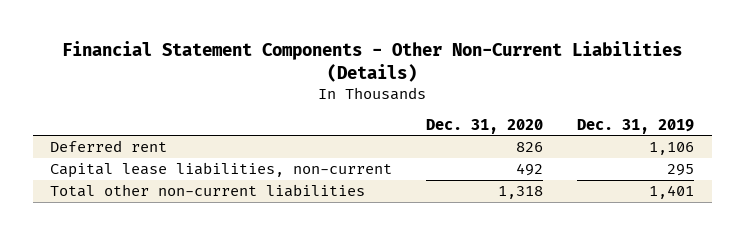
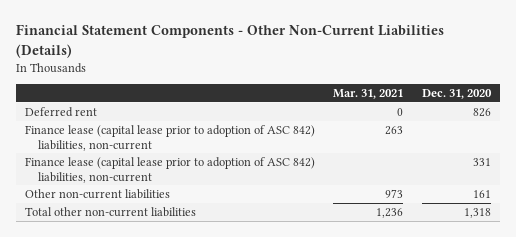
- | Dec. 31, 2020 | Dec. 31, 2019
+ | Mar. 31, 2021 | Dec. 31, 2020
- Capital lease liabilities, non-current | 492 | 295
+ Finance lease (capital lease prior to adoption of ASC 842) liabilities, non-current | 263 |
+ Finance lease (capital lease prior to adoption of ASC 842) liabilities, non-current | | 331
+ Other non-current liabilities | 973 | 161

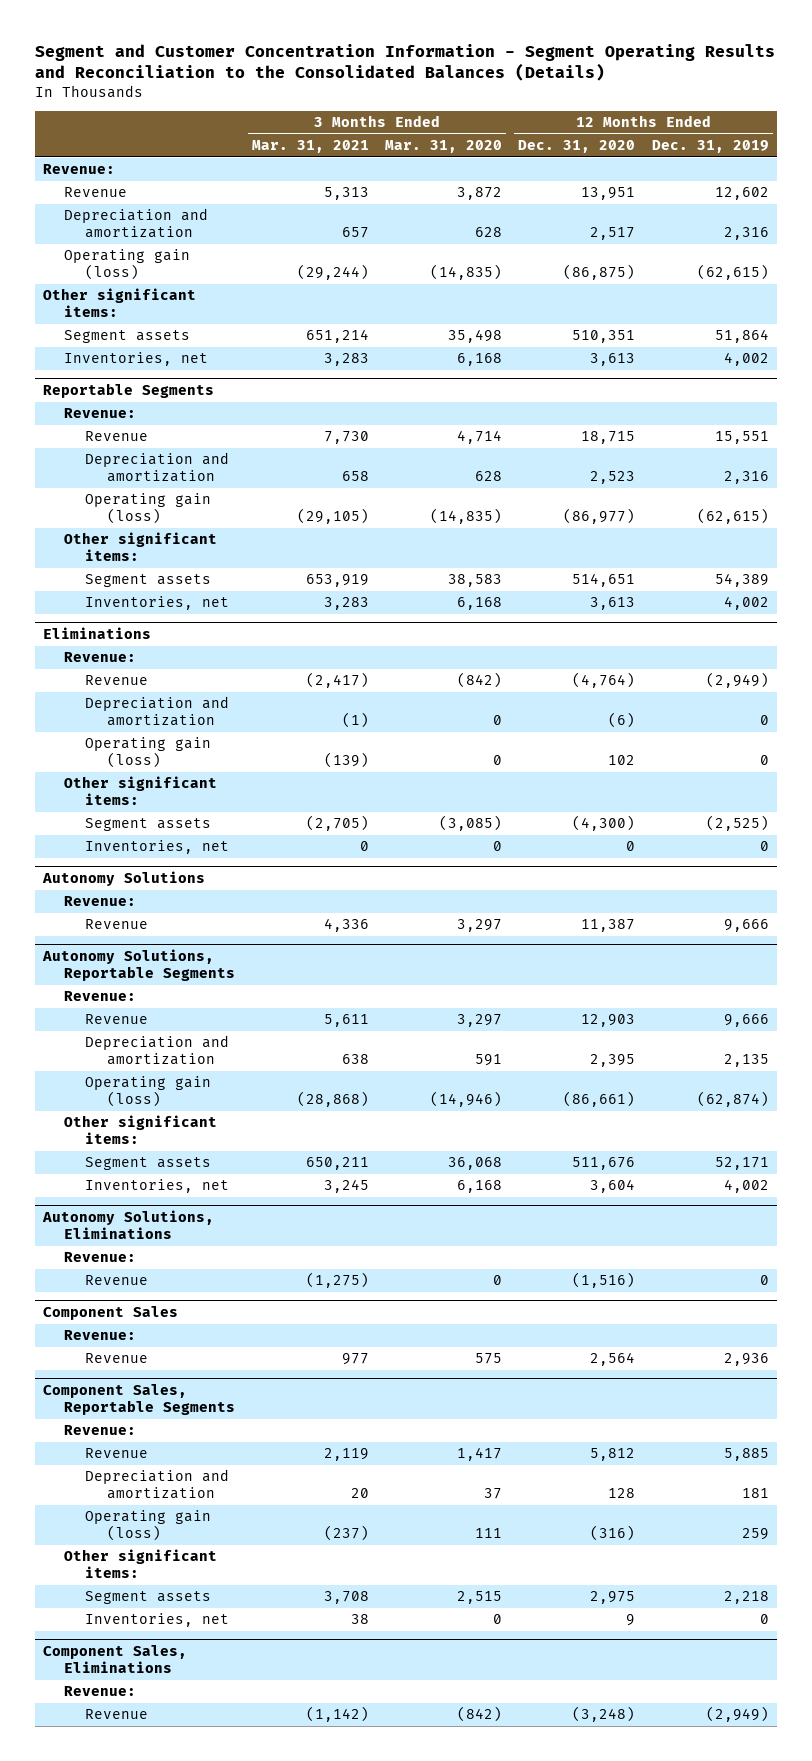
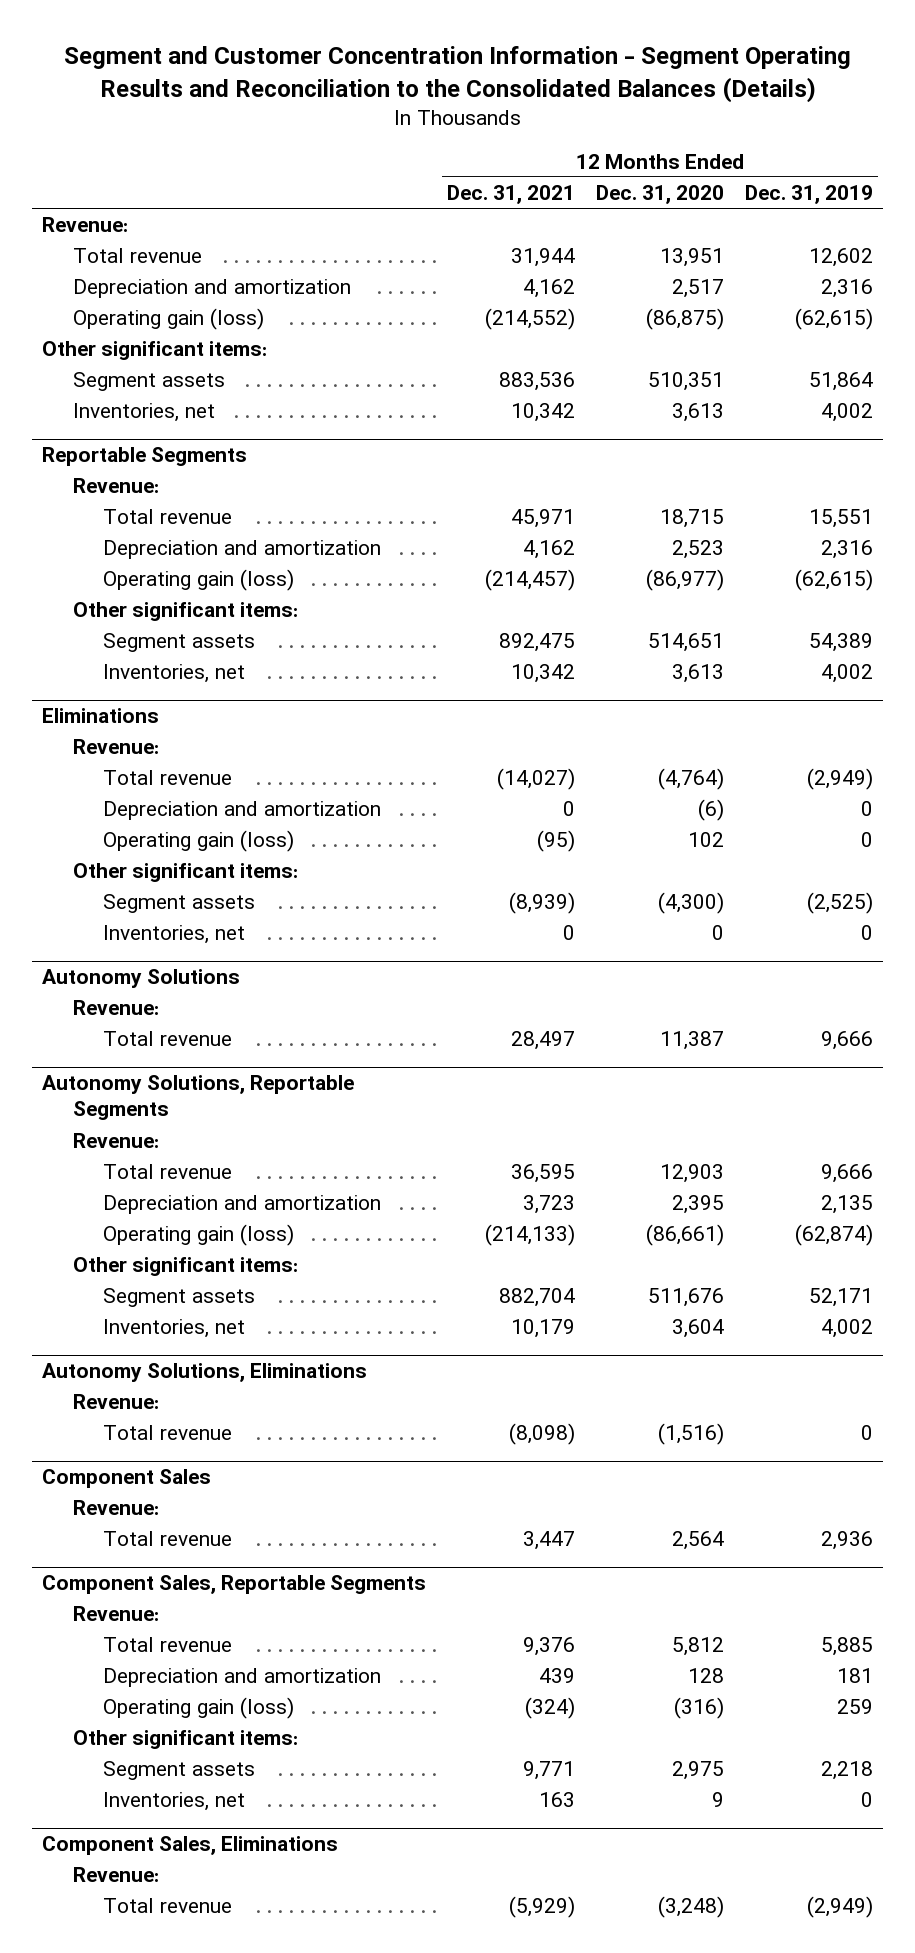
- | 3 Months Ended Mar. 31, 2021 | 3 Months Ended Mar. 31, 2020 | 12 Months Ended Dec. 31, 2020 | 12 Months Ended Dec. 31, 2019
+ | 12 Months Ended Dec. 31, 2021 | 12 Months Ended Dec. 31, 2020 | 12 Months Ended Dec. 31, 2019
- Revenue | 5,313 | 3,872 | 13,951 | 12,602
+ Total revenue | 31,944 | 13,951 | 12,602
@ Reportable Segments
- Revenue | 7,730 | 4,714 | 18,715 | 15,551
+ Total revenue | 45,971 | 18,715 | 15,551
@ Eliminations
- Revenue | (2,417) | (842) | (4,764) | (2,949)
+ Total revenue | (14,027) | (4,764) | (2,949)
@ Autonomy Solutions
- Revenue | 4,336 | 3,297 | 11,387 | 9,666
+ Total revenue | 28,497 | 11,387 | 9,666
@ Autonomy Solutions, Reportable Segments
- Revenue | 5,611 | 3,297 | 12,903 | 9,666
+ Total revenue | 36,595 | 12,903 | 9,666
@ Autonomy Solutions, Eliminations
- Revenue | (1,275) | 0 | (1,516) | 0
+ Total revenue | (8,098) | (1,516) | 0
@ Component Sales
- Revenue | 977 | 575 | 2,564 | 2,936
+ Total revenue | 3,447 | 2,564 | 2,936
@ Component Sales, Reportable Segments
- Revenue | 2,119 | 1,417 | 5,812 | 5,885
+ Total revenue | 9,376 | 5,812 | 5,885
@ Component Sales, Eliminations
- Revenue | (1,142) | (842) | (3,248) | (2,949)
+ Total revenue | (5,929) | (3,248) | (2,949)

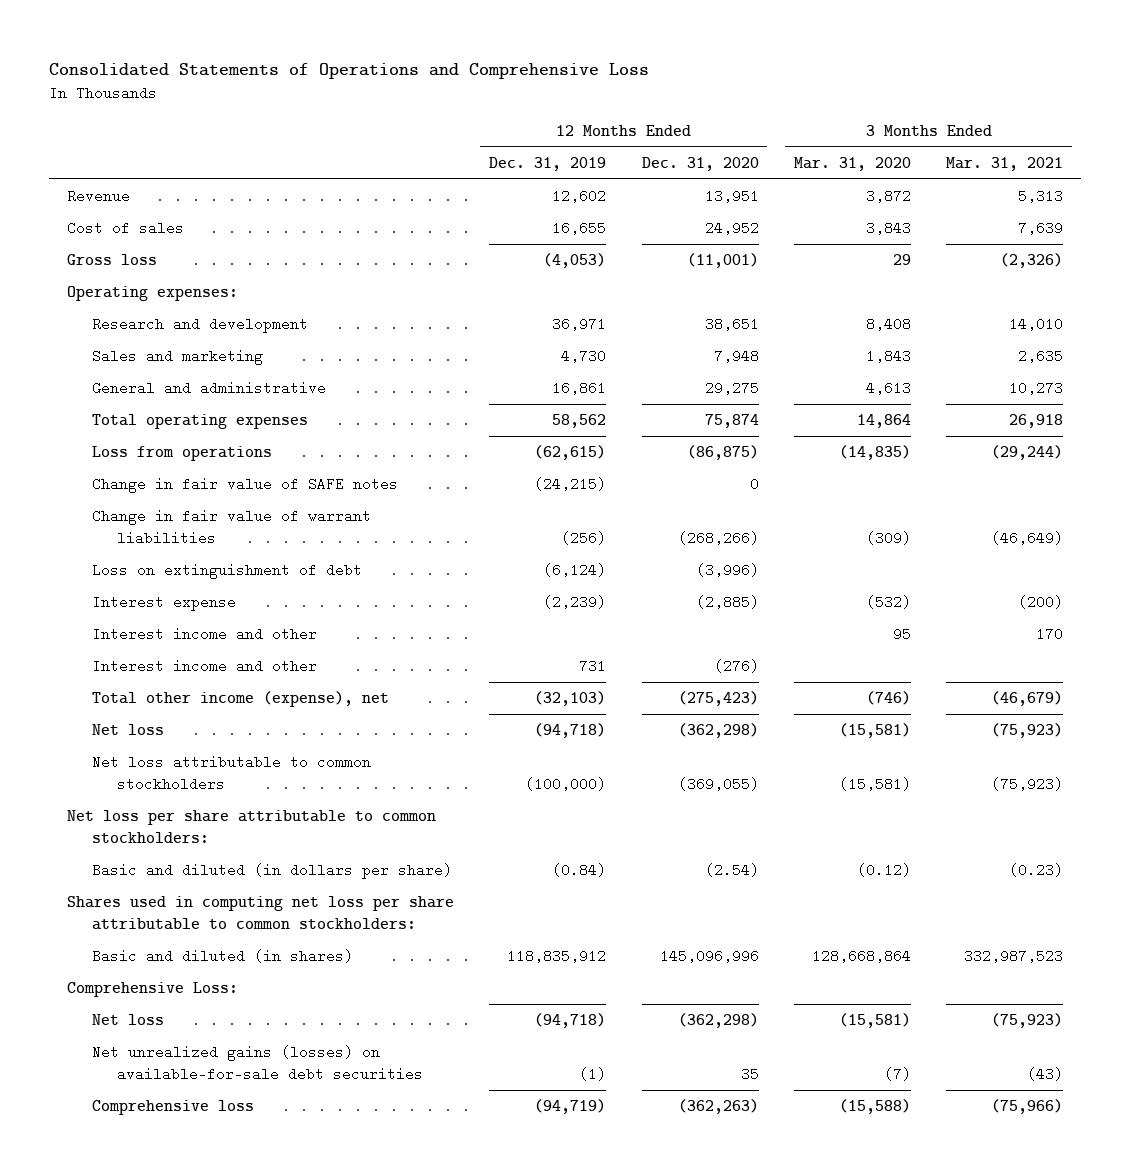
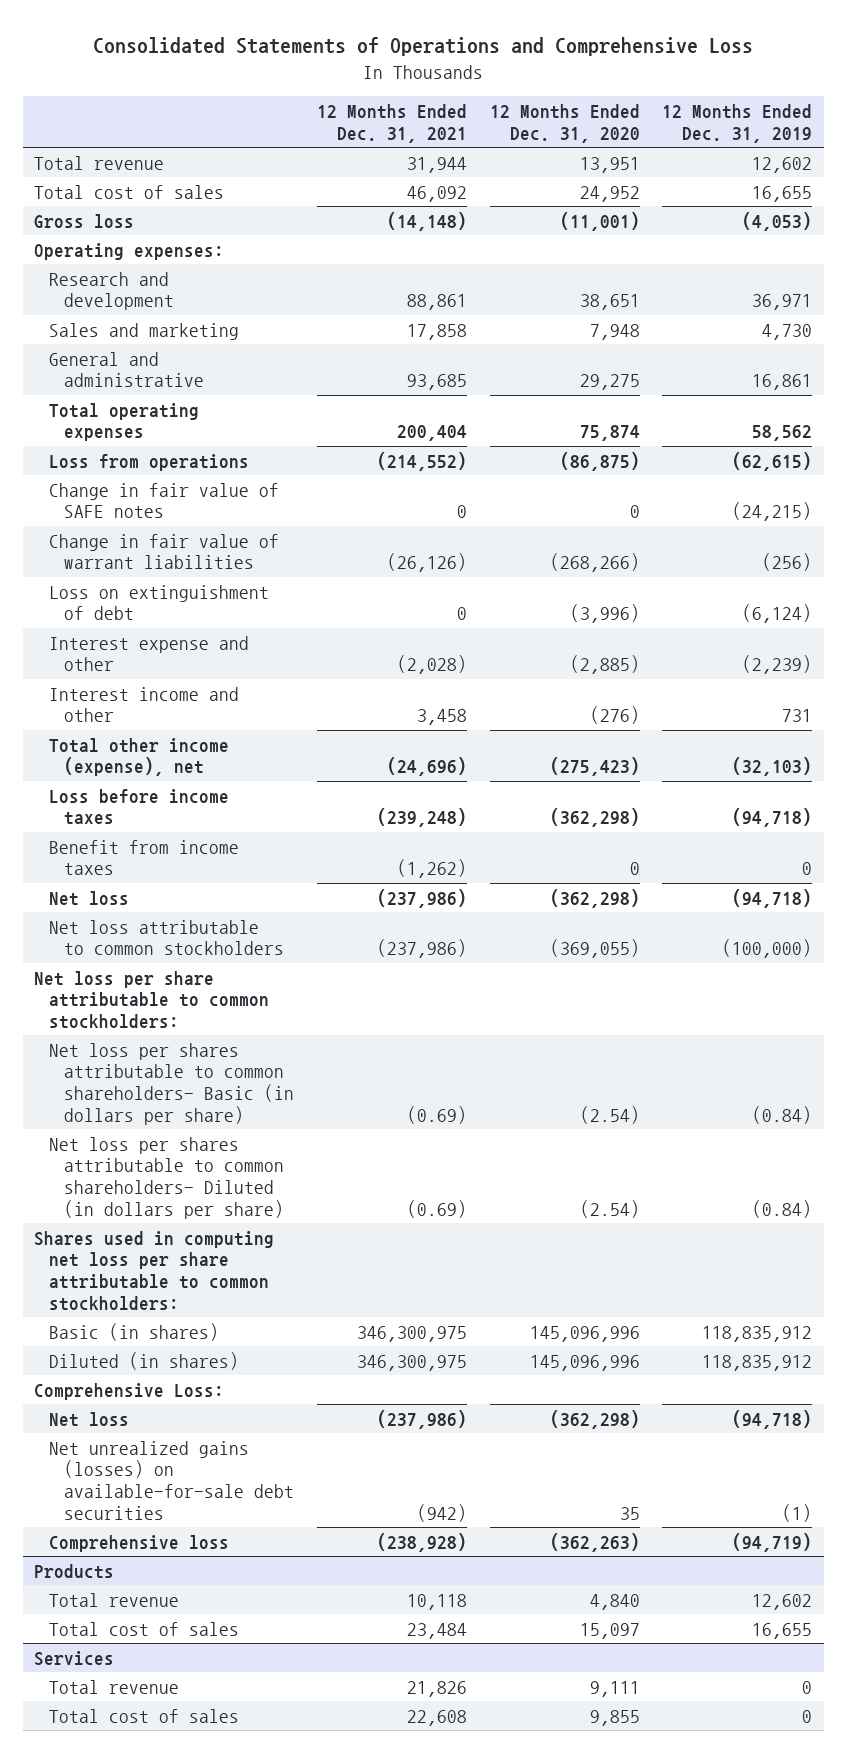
- | 12 Months Ended Dec. 31, 2019 | 12 Months Ended Dec. 31, 2020 | 3 Months Ended Mar. 31, 2020 | 3 Months Ended Mar. 31, 2021
+ | 12 Months Ended Dec. 31, 2021 | 12 Months Ended Dec. 31, 2020 | 12 Months Ended Dec. 31, 2019
- Revenue | 12,602 | 13,951 | 3,872 | 5,313
- Cost of sales | 16,655 | 24,952 | 3,843 | 7,639
+ Total revenue | 31,944 | 13,951 | 12,602
+ Total cost of sales | 46,092 | 24,952 | 16,655
- Interest expense | (2,239) | (2,885) | (532) | (200)
- Interest income and other | | | 95 | 170
+ Interest expense and other | (2,028) | (2,885) | (2,239)
+ Loss before income taxes | (239,248) | (362,298) | (94,718)
+ Benefit from income taxes | (1,262) | 0 | 0
- Basic and diluted (in dollars per share) | (0.84) | (2.54) | (0.12) | (0.23)
+ Net loss per shares attributable to common shareholders- Basic (in dollars per share) | (0.69) | (2.54) | (0.84)
+ Net loss per shares attributable to common shareholders- Diluted (in dollars per share) | (0.69) | (2.54) | (0.84)
- Basic and diluted (in shares) | 118,835,912 | 145,096,996 | 128,668,864 | 332,987,523
+ Basic (in shares) | 346,300,975 | 145,096,996 | 118,835,912
+ Diluted (in shares) | 346,300,975 | 145,096,996 | 118,835,912
+ Products
+ Total revenue | 10,118 | 4,840 | 12,602
+ Total cost of sales | 23,484 | 15,097 | 16,655
+ Services
+ Total revenue | 21,826 | 9,111 | 0
+ Total cost of sales | 22,608 | 9,855 | 0

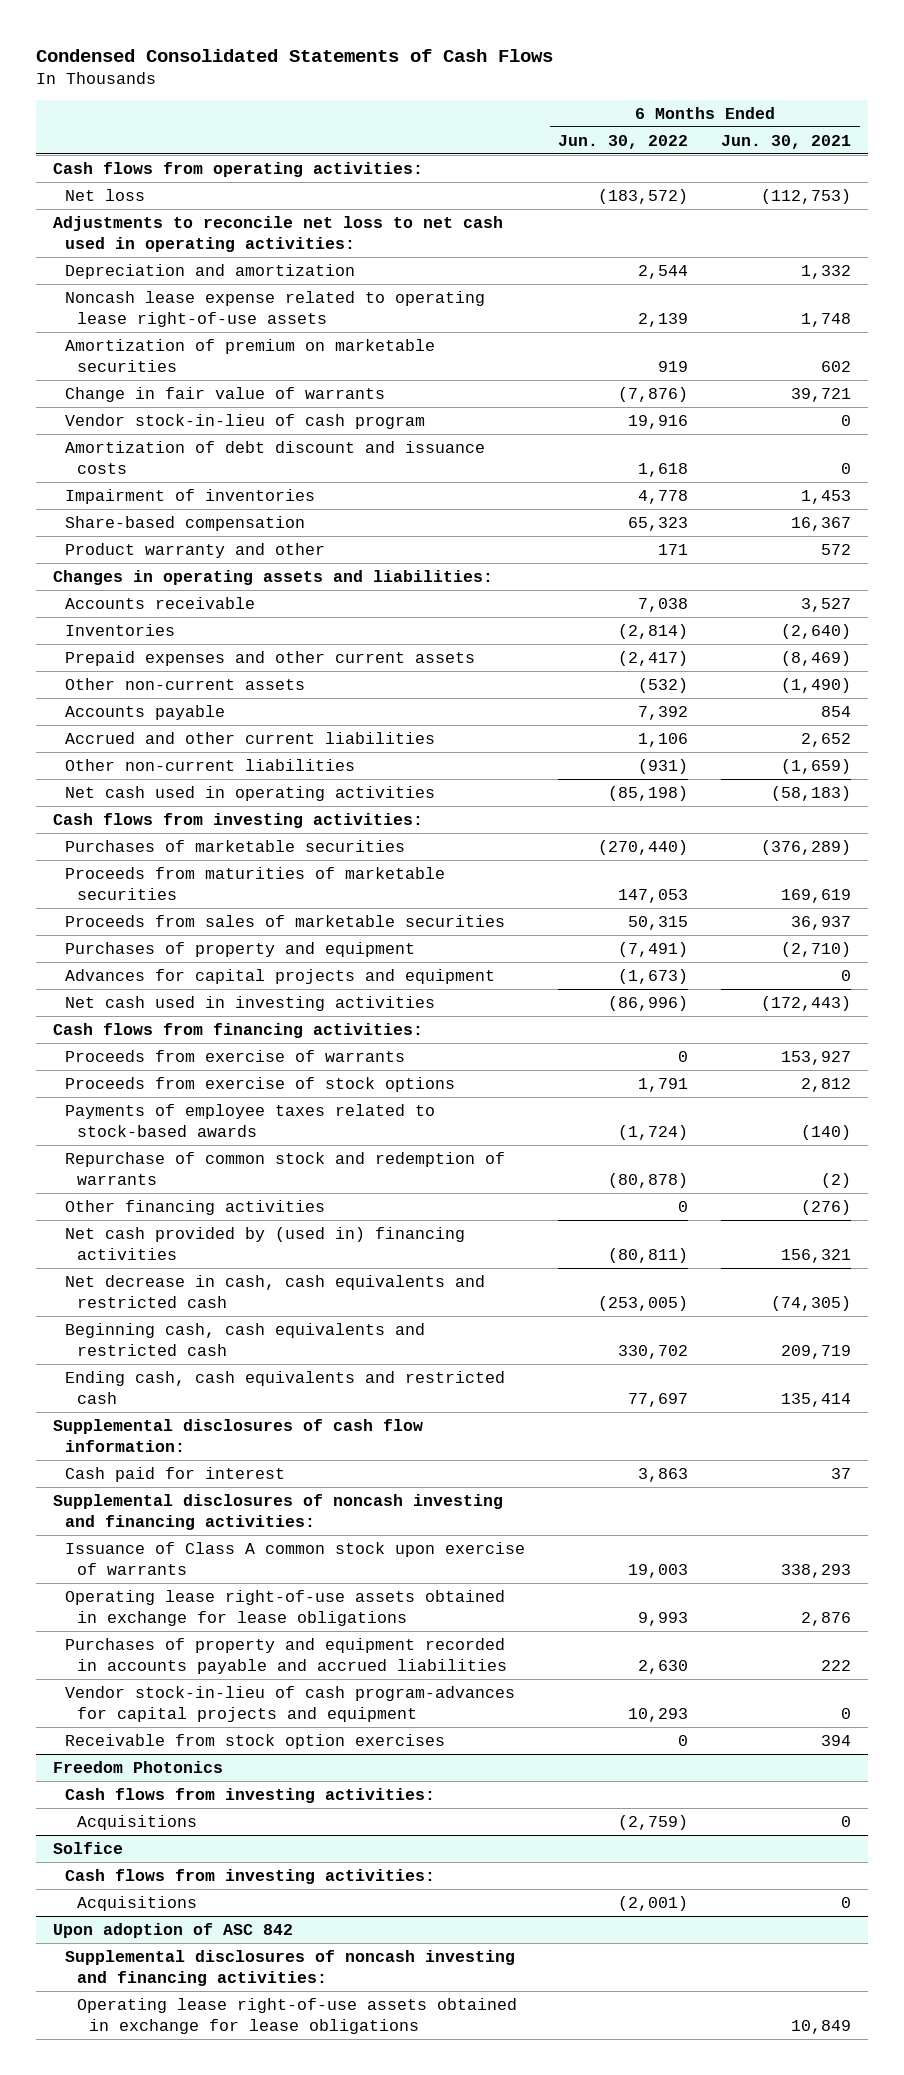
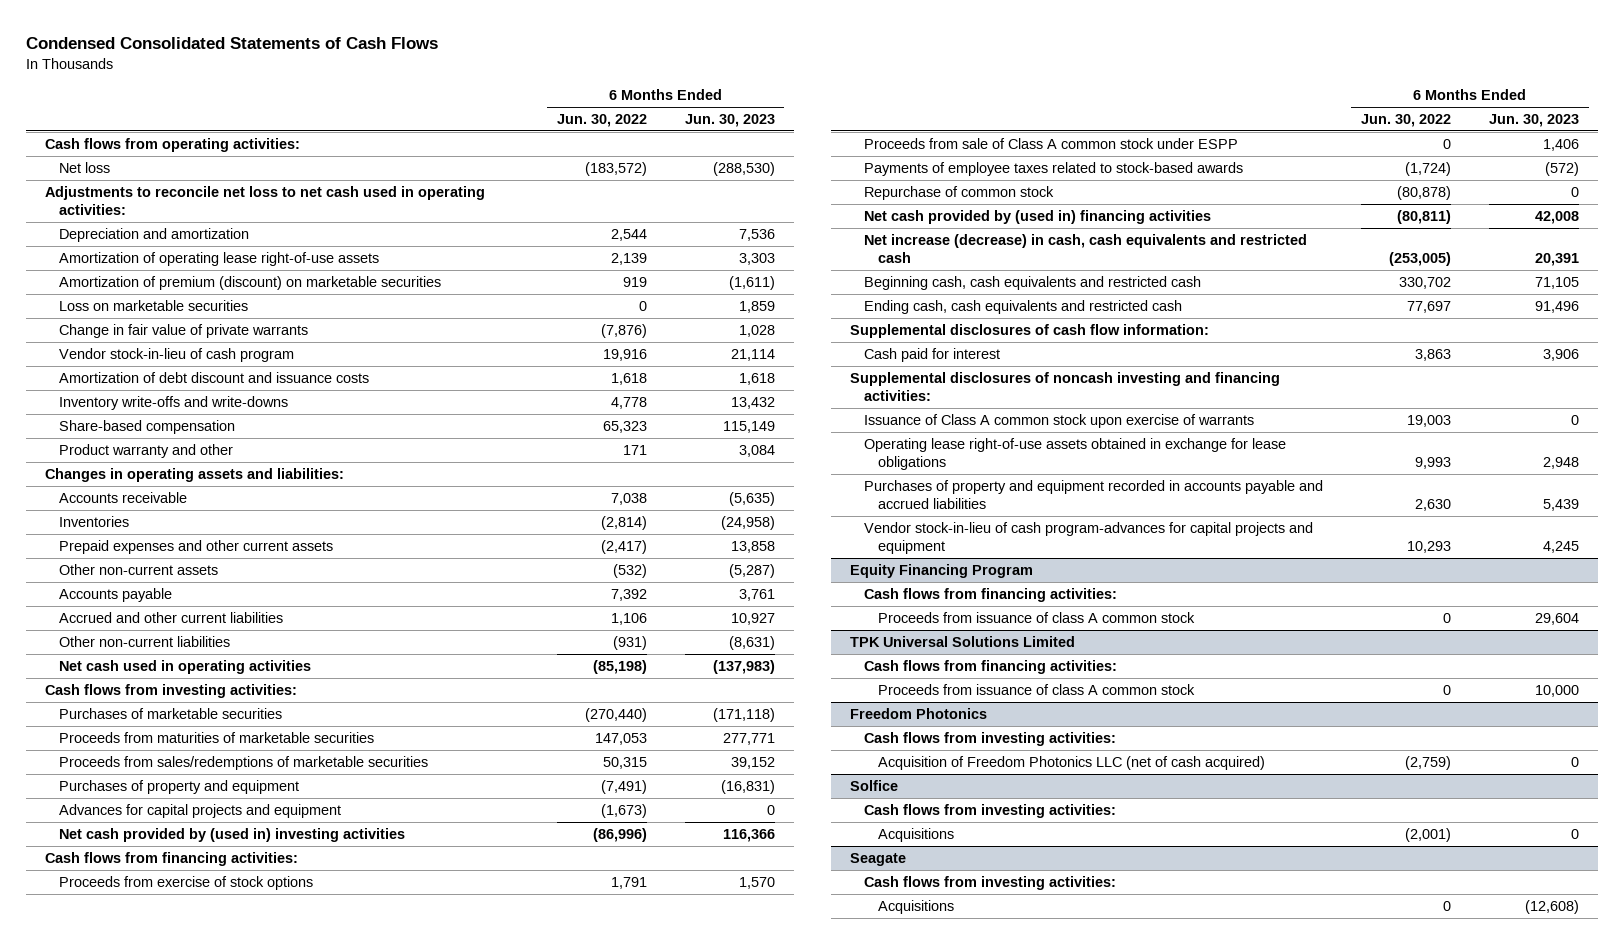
- | 6 Months Ended Jun. 30, 2022 | 6 Months Ended Jun. 30, 2021
+ | 6 Months Ended Jun. 30, 2022 | 6 Months Ended Jun. 30, 2023
- Noncash lease expense related to operating lease right-of-use assets | 2,139 | 1,748
- Amortization of premium on marketable securities | 919 | 602
- Change in fair value of warrants | (7,876) | 39,721
+ Amortization of operating lease right-of-use assets | 2,139 | 3,303
+ Amortization of premium (discount) on marketable securities | 919 | (1,611)
+ Loss on marketable securities | 0 | 1,859
+ Change in fair value of private warrants | (7,876) | 1,028
- Impairment of inventories | 4,778 | 1,453
+ Inventory write-offs and write-downs | 4,778 | 13,432
- Proceeds from sales of marketable securities | 50,315 | 36,937
+ Proceeds from sales/redemptions of marketable securities | 50,315 | 39,152
- Net cash used in investing activities | (86,996) | (172,443)
+ Net cash provided by (used in) investing activities | (86,996) | 116,366
- Proceeds from exercise of warrants | 0 | 153,927
+ Proceeds from sale of Class A common stock under ESPP | 0 | 1,406
- Repurchase of common stock and redemption of warrants | (80,878) | (2)
- Other financing activities | 0 | (276)
+ Repurchase of common stock | (80,878) | 0
- Net decrease in cash, cash equivalents and restricted cash | (253,005) | (74,305)
+ Net increase (decrease) in cash, cash equivalents and restricted cash | (253,005) | 20,391
- Receivable from stock option exercises | 0 | 394
+ Equity Financing Program
+ Cash flows from financing activities:
+ Proceeds from issuance of class A common stock | 0 | 29,604
+ TPK Universal Solutions Limited
+ Cash flows from financing activities:
+ Proceeds from issuance of class A common stock | 0 | 10,000
@ Freedom Photonics
- Acquisitions | (2,759) | 0
+ Acquisition of Freedom Photonics LLC (net of cash acquired) | (2,759) | 0
- Upon adoption of ASC 842
- Supplemental disclosures of noncash investing and financing activities:
- Operating lease right-of-use assets obtained in exchange for lease obligations | | 10,849
+ Seagate
+ Cash flows from investing activities:
+ Acquisitions | 0 | (12,608)

